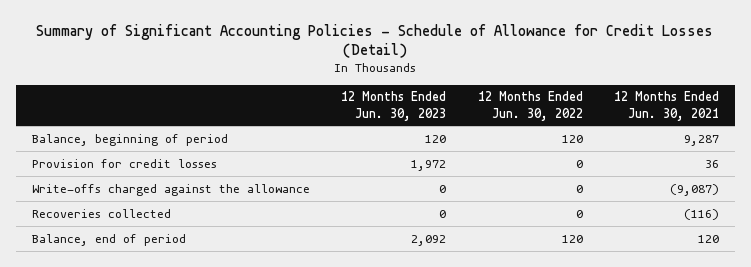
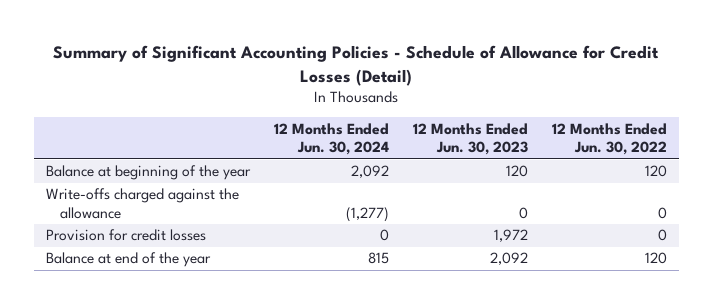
- | 12 Months Ended Jun. 30, 2023 | 12 Months Ended Jun. 30, 2022 | 12 Months Ended Jun. 30, 2021
+ | 12 Months Ended Jun. 30, 2024 | 12 Months Ended Jun. 30, 2023 | 12 Months Ended Jun. 30, 2022
- Balance, beginning of period | 120 | 120 | 9,287
+ Balance at beginning of the year | 2,092 | 120 | 120
- Recoveries collected | 0 | 0 | (116)
- Balance, end of period | 2,092 | 120 | 120
moved down: Provision for credit losses | 0 | 1,972 | 0
+ Balance at end of the year | 815 | 2,092 | 120

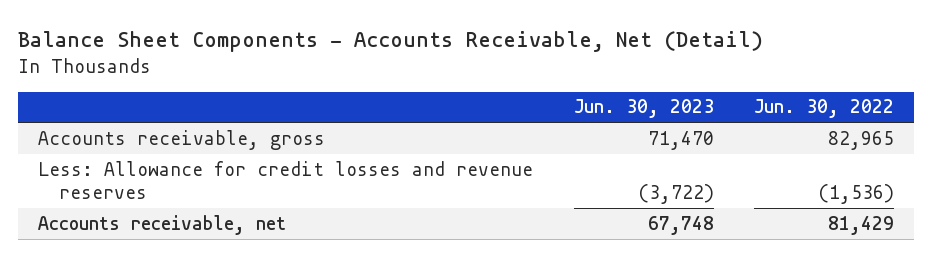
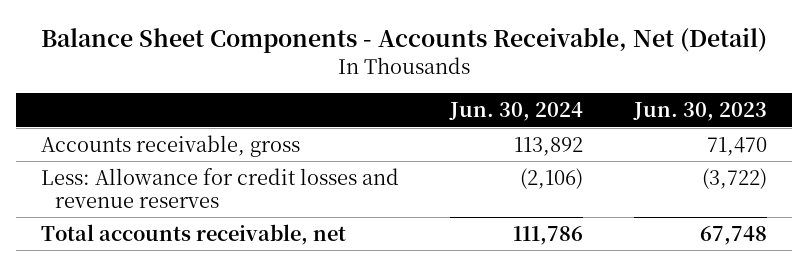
- | Jun. 30, 2023 | Jun. 30, 2022
+ | Jun. 30, 2024 | Jun. 30, 2023
- Accounts receivable, net | 67,748 | 81,429
+ Total accounts receivable, net | 111,786 | 67,748

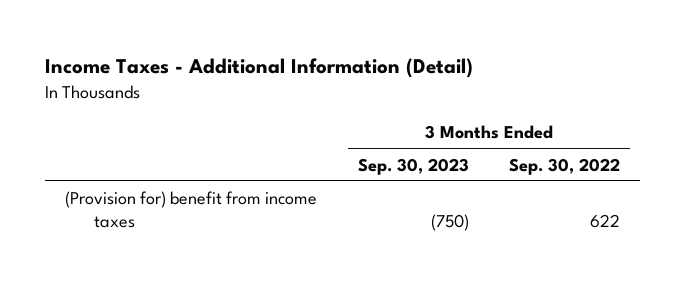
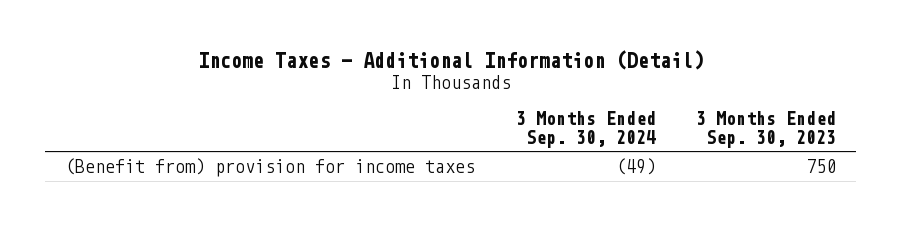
- | 3 Months Ended Sep. 30, 2023 | 3 Months Ended Sep. 30, 2022
+ | 3 Months Ended Sep. 30, 2024 | 3 Months Ended Sep. 30, 2023
- (Provision for) benefit from income taxes | (750) | 622
+ (Benefit from) provision for income taxes | (49) | 750

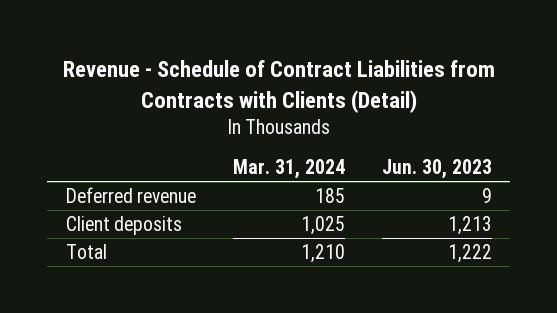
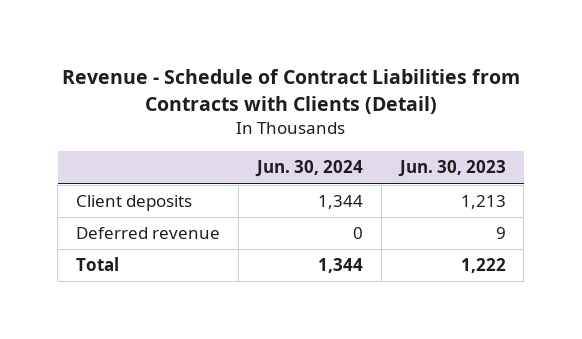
- | Mar. 31, 2024 | Jun. 30, 2023
+ | Jun. 30, 2024 | Jun. 30, 2023
moved down: Deferred revenue | 0 | 9

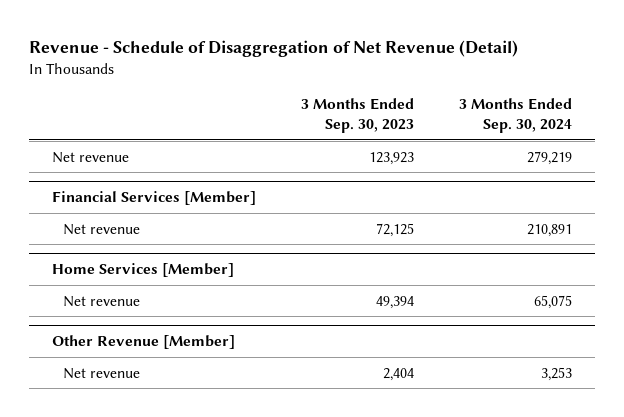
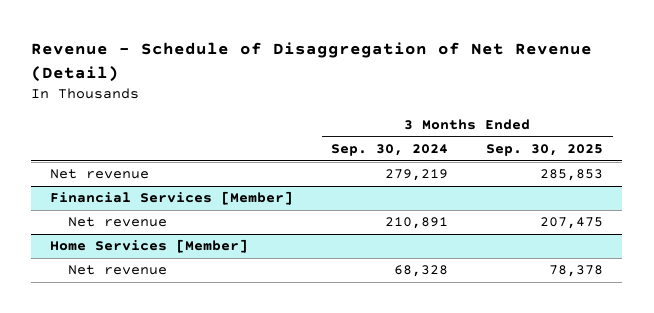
- | 3 Months Ended Sep. 30, 2023 | 3 Months Ended Sep. 30, 2024
+ | 3 Months Ended Sep. 30, 2024 | 3 Months Ended Sep. 30, 2025
@ Home Services [Member]
- Net revenue | 49,394 | 65,075
- Other Revenue [Member]
- Net revenue | 2,404 | 3,253
@ Home Services [Member]
+ Net revenue | 68,328 | 78,378

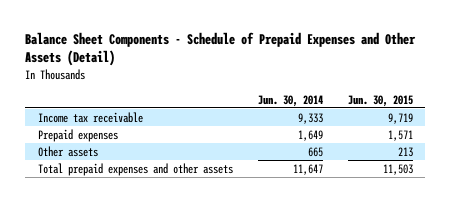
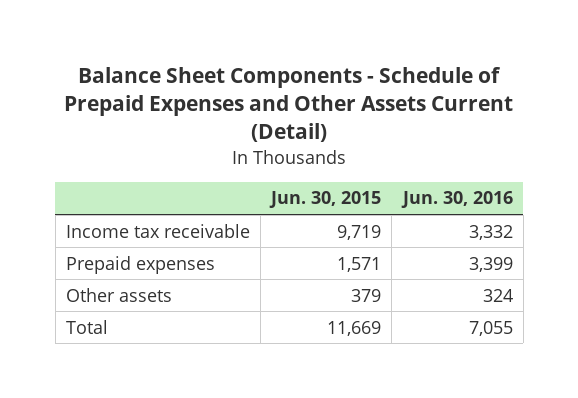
- Balance Sheet Components - Schedule of Prepaid Expenses and Other Assets (Detail)
+ Balance Sheet Components - Schedule of Prepaid Expenses and Other Assets Current (Detail)
- | Jun. 30, 2014 | Jun. 30, 2015
+ | Jun. 30, 2015 | Jun. 30, 2016
- Other assets | 665 | 213
- Total prepaid expenses and other assets | 11,647 | 11,503
+ Other assets | 379 | 324
+ Total | 11,669 | 7,055

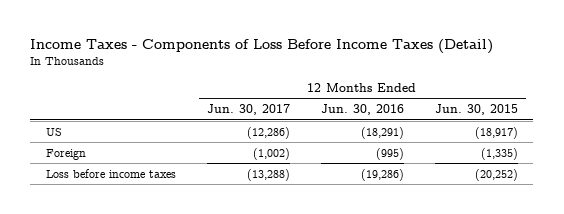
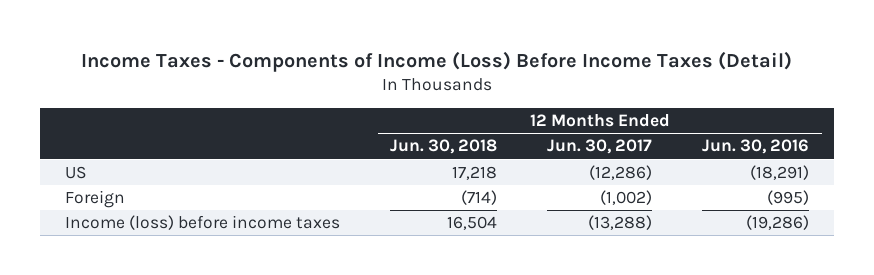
- Income Taxes - Components of Loss Before Income Taxes (Detail)
+ Income Taxes - Components of Income (Loss) Before Income Taxes (Detail)
- | 12 Months Ended Jun. 30, 2017 | 12 Months Ended Jun. 30, 2016 | 12 Months Ended Jun. 30, 2015
+ | 12 Months Ended Jun. 30, 2018 | 12 Months Ended Jun. 30, 2017 | 12 Months Ended Jun. 30, 2016
- Loss before income taxes | (13,288) | (19,286) | (20,252)
+ Income (loss) before income taxes | 16,504 | (13,288) | (19,286)

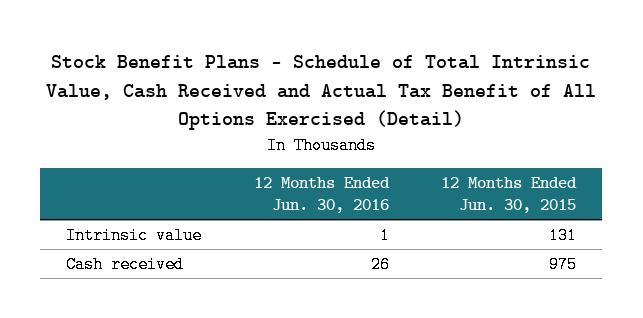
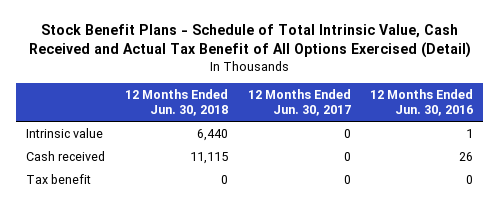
- | 12 Months Ended Jun. 30, 2016 | 12 Months Ended Jun. 30, 2015
+ | 12 Months Ended Jun. 30, 2018 | 12 Months Ended Jun. 30, 2017 | 12 Months Ended Jun. 30, 2016
+ Tax benefit | 0 | 0 | 0

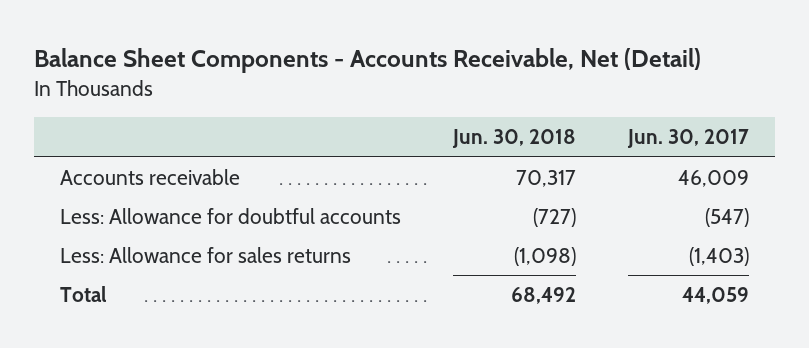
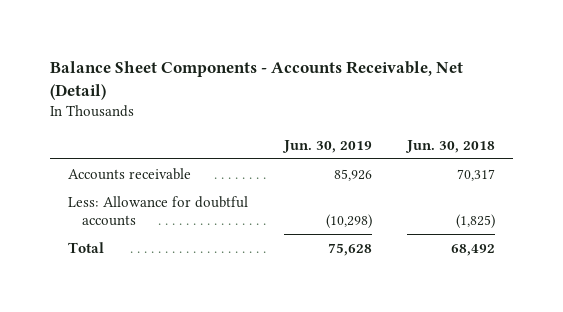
- | Jun. 30, 2018 | Jun. 30, 2017
+ | Jun. 30, 2019 | Jun. 30, 2018
- Less: Allowance for doubtful accounts | (727) | (547)
- Less: Allowance for sales returns | (1,098) | (1,403)
+ Less: Allowance for doubtful accounts | (10,298) | (1,825)

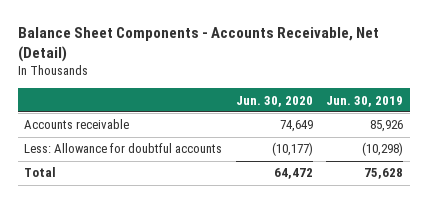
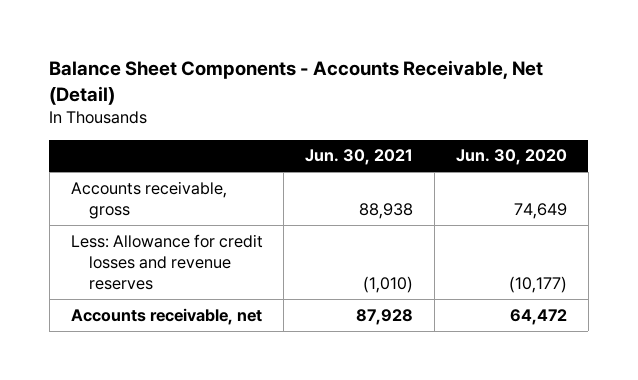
- | Jun. 30, 2020 | Jun. 30, 2019
+ | Jun. 30, 2021 | Jun. 30, 2020
- Accounts receivable | 74,649 | 85,926
- Less: Allowance for doubtful accounts | (10,177) | (10,298)
- Total | 64,472 | 75,628
+ Accounts receivable, gross | 88,938 | 74,649
+ Less: Allowance for credit losses and revenue reserves | (1,010) | (10,177)
+ Accounts receivable, net | 87,928 | 64,472

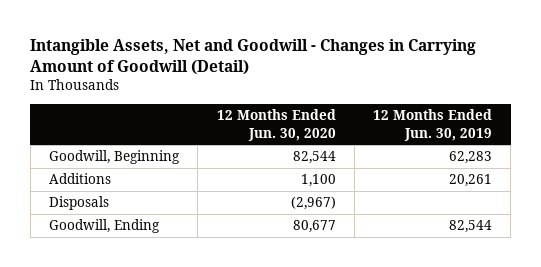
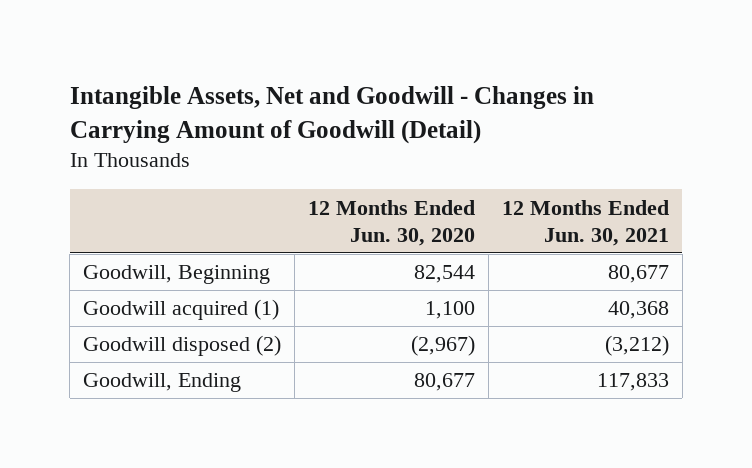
- | 12 Months Ended Jun. 30, 2020 | 12 Months Ended Jun. 30, 2019
+ | 12 Months Ended Jun. 30, 2020 | 12 Months Ended Jun. 30, 2021
- Additions | 1,100 | 20,261
- Disposals | (2,967) |
+ Goodwill acquired (1) | 1,100 | 40,368
+ Goodwill disposed (2) | (2,967) | (3,212)

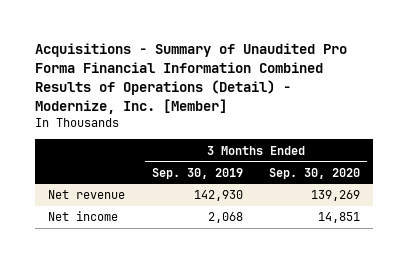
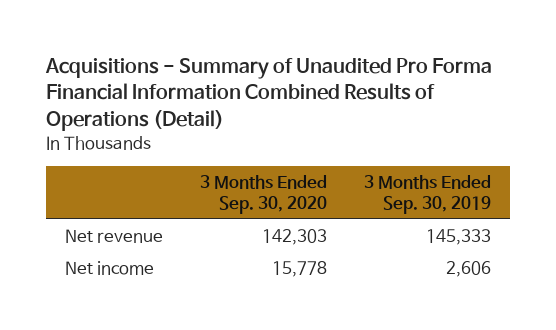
- Acquisitions - Summary of Unaudited Pro Forma Financial Information Combined Results of Operations (Detail) - Modernize, Inc. [Member]
+ Acquisitions - Summary of Unaudited Pro Forma Financial Information Combined Results of Operations (Detail)
- | 3 Months Ended Sep. 30, 2019 | 3 Months Ended Sep. 30, 2020
+ | 3 Months Ended Sep. 30, 2020 | 3 Months Ended Sep. 30, 2019
- Net revenue | 142,930 | 139,269
- Net income | 2,068 | 14,851
+ Net revenue | 142,303 | 145,333
+ Net income | 15,778 | 2,606

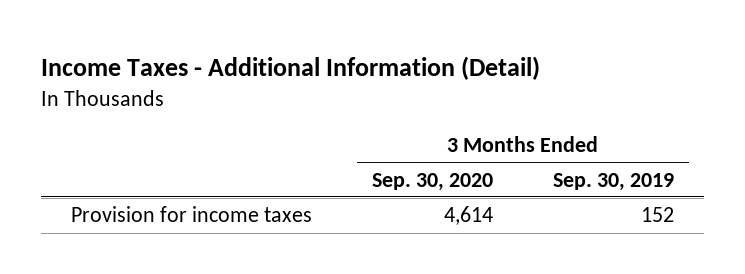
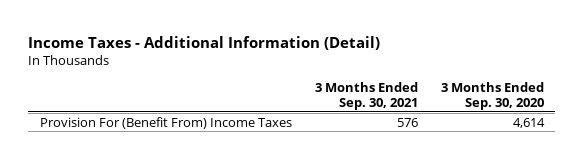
- | 3 Months Ended Sep. 30, 2020 | 3 Months Ended Sep. 30, 2019
+ | 3 Months Ended Sep. 30, 2021 | 3 Months Ended Sep. 30, 2020
- Provision for income taxes | 4,614 | 152
+ Provision For (Benefit From) Income Taxes | 576 | 4,614

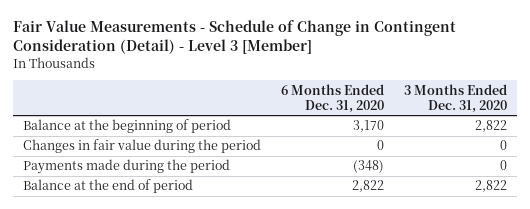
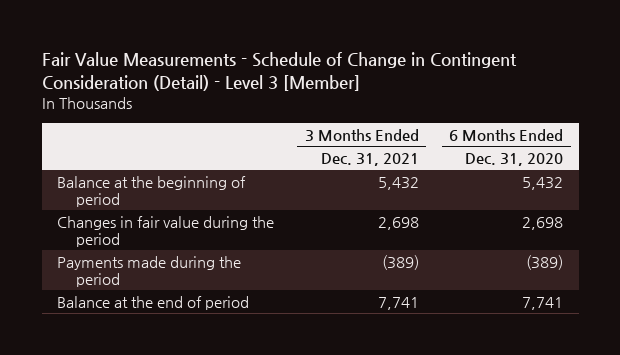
- | 6 Months Ended Dec. 31, 2020 | 3 Months Ended Dec. 31, 2020
+ | 3 Months Ended Dec. 31, 2021 | 6 Months Ended Dec. 31, 2020
- Balance at the beginning of period | 3,170 | 2,822
- Changes in fair value during the period | 0 | 0
- Payments made during the period | (348) | 0
- Balance at the end of period | 2,822 | 2,822
+ Balance at the beginning of period | 5,432 | 5,432
+ Changes in fair value during the period | 2,698 | 2,698
+ Payments made during the period | (389) | (389)
+ Balance at the end of period | 7,741 | 7,741

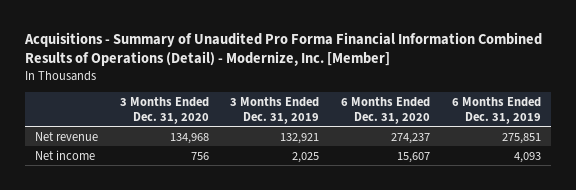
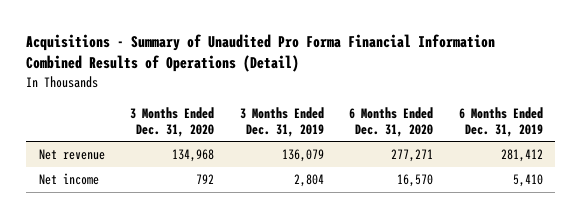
- Acquisitions - Summary of Unaudited Pro Forma Financial Information Combined Results of Operations (Detail) - Modernize, Inc. [Member]
+ Acquisitions - Summary of Unaudited Pro Forma Financial Information Combined Results of Operations (Detail)
- Net revenue | 134,968 | 132,921 | 274,237 | 275,851
- Net income | 756 | 2,025 | 15,607 | 4,093
+ Net revenue | 134,968 | 136,079 | 277,271 | 281,412
+ Net income | 792 | 2,804 | 16,570 | 5,410

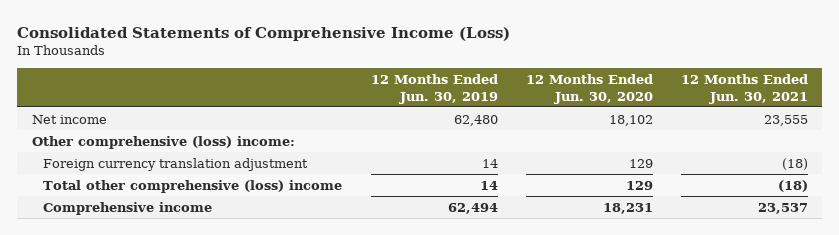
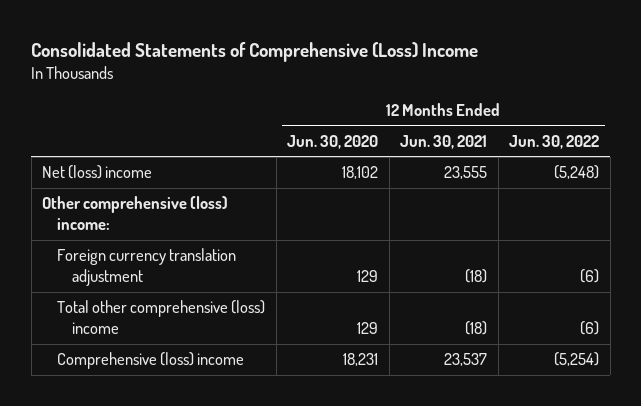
- Consolidated Statements of Comprehensive Income (Loss)
+ Consolidated Statements of Comprehensive (Loss) Income
- | 12 Months Ended Jun. 30, 2019 | 12 Months Ended Jun. 30, 2020 | 12 Months Ended Jun. 30, 2021
+ | 12 Months Ended Jun. 30, 2020 | 12 Months Ended Jun. 30, 2021 | 12 Months Ended Jun. 30, 2022
- Net income | 62,480 | 18,102 | 23,555
+ Net (loss) income | 18,102 | 23,555 | (5,248)
- Comprehensive income | 62,494 | 18,231 | 23,537
+ Comprehensive (loss) income | 18,231 | 23,537 | (5,254)

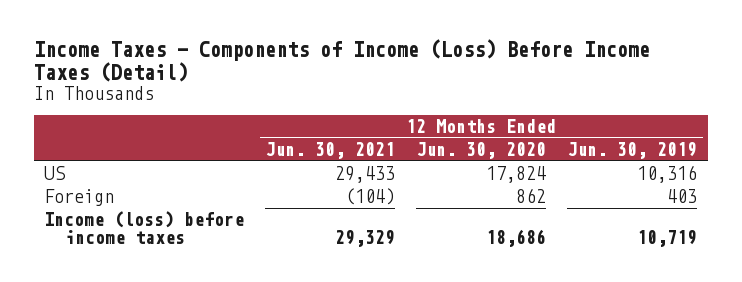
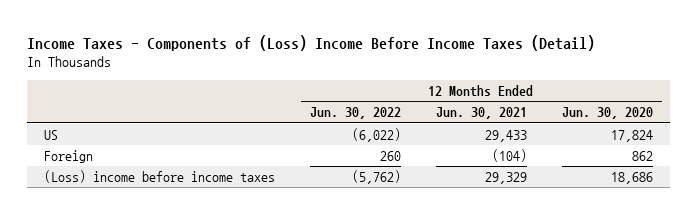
- Income Taxes - Components of Income (Loss) Before Income Taxes (Detail)
+ Income Taxes - Components of (Loss) Income Before Income Taxes (Detail)
- | 12 Months Ended Jun. 30, 2021 | 12 Months Ended Jun. 30, 2020 | 12 Months Ended Jun. 30, 2019
+ | 12 Months Ended Jun. 30, 2022 | 12 Months Ended Jun. 30, 2021 | 12 Months Ended Jun. 30, 2020
- Income (loss) before income taxes | 29,329 | 18,686 | 10,719
+ (Loss) income before income taxes | (5,762) | 29,329 | 18,686

